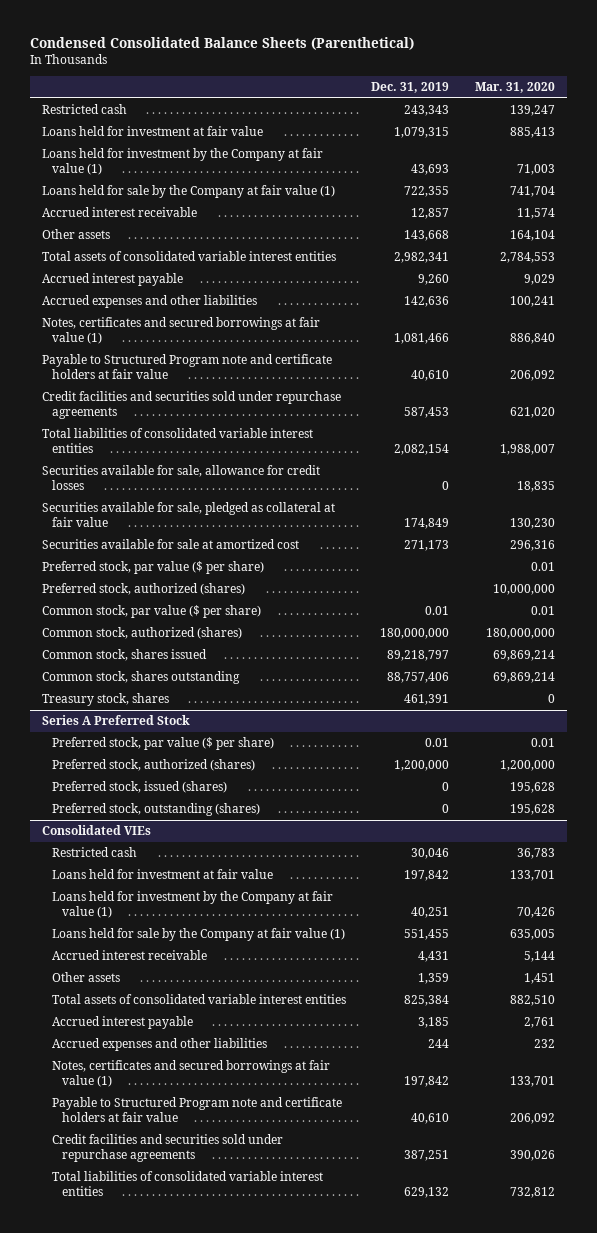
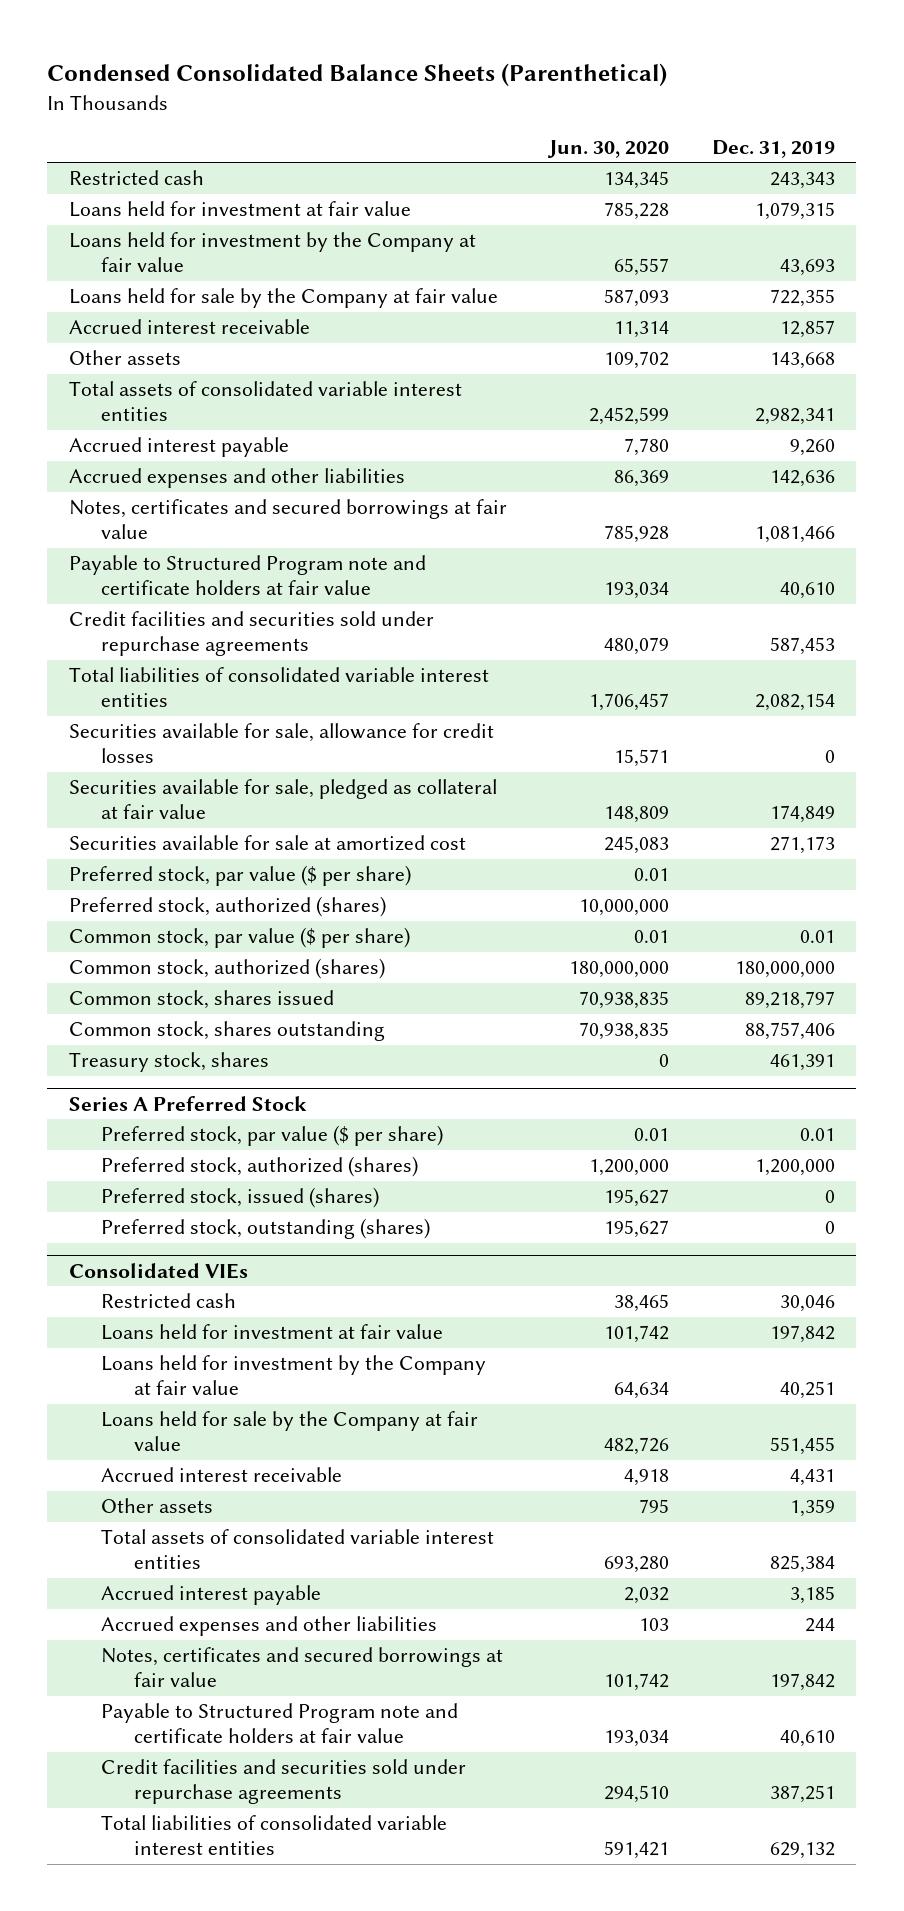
- | Dec. 31, 2019 | Mar. 31, 2020
+ | Jun. 30, 2020 | Dec. 31, 2019
- Loans held for investment by the Company at fair value (1) | 43,693 | 71,003
- Loans held for sale by the Company at fair value (1) | 722,355 | 741,704
+ Loans held for investment by the Company at fair value | 65,557 | 43,693
+ Loans held for sale by the Company at fair value | 587,093 | 722,355
- Notes, certificates and secured borrowings at fair value (1) | 1,081,466 | 886,840
+ Notes, certificates and secured borrowings at fair value | 785,928 | 1,081,466
@ Consolidated VIEs
- Loans held for investment by the Company at fair value (1) | 40,251 | 70,426
- Loans held for sale by the Company at fair value (1) | 551,455 | 635,005
+ Loans held for investment by the Company at fair value | 64,634 | 40,251
+ Loans held for sale by the Company at fair value | 482,726 | 551,455
- Notes, certificates and secured borrowings at fair value (1) | 197,842 | 133,701
+ Notes, certificates and secured borrowings at fair value | 101,742 | 197,842

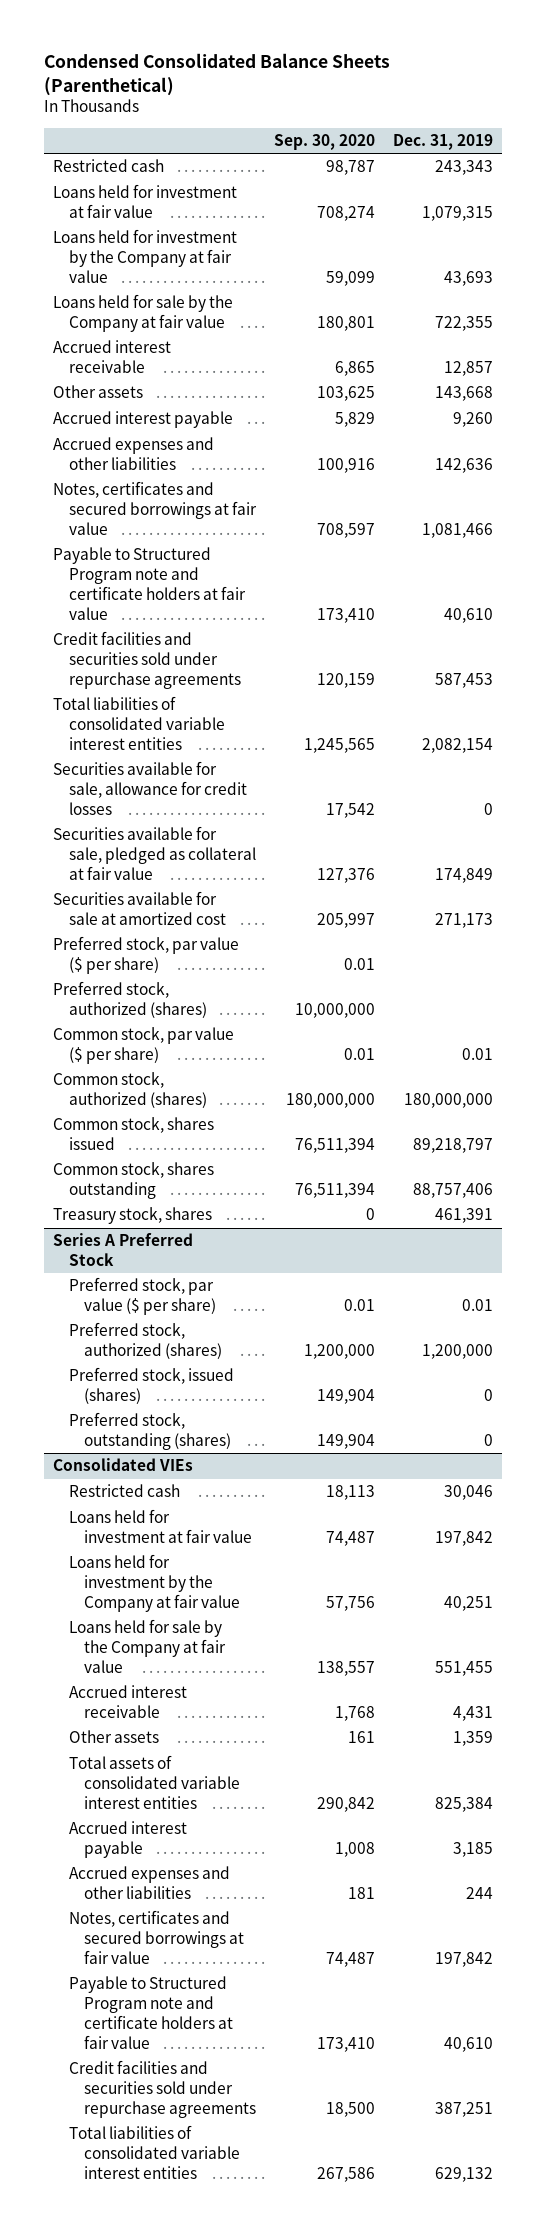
- | Jun. 30, 2020 | Dec. 31, 2019
+ | Sep. 30, 2020 | Dec. 31, 2019
- Total assets of consolidated variable interest entities | 2,452,599 | 2,982,341

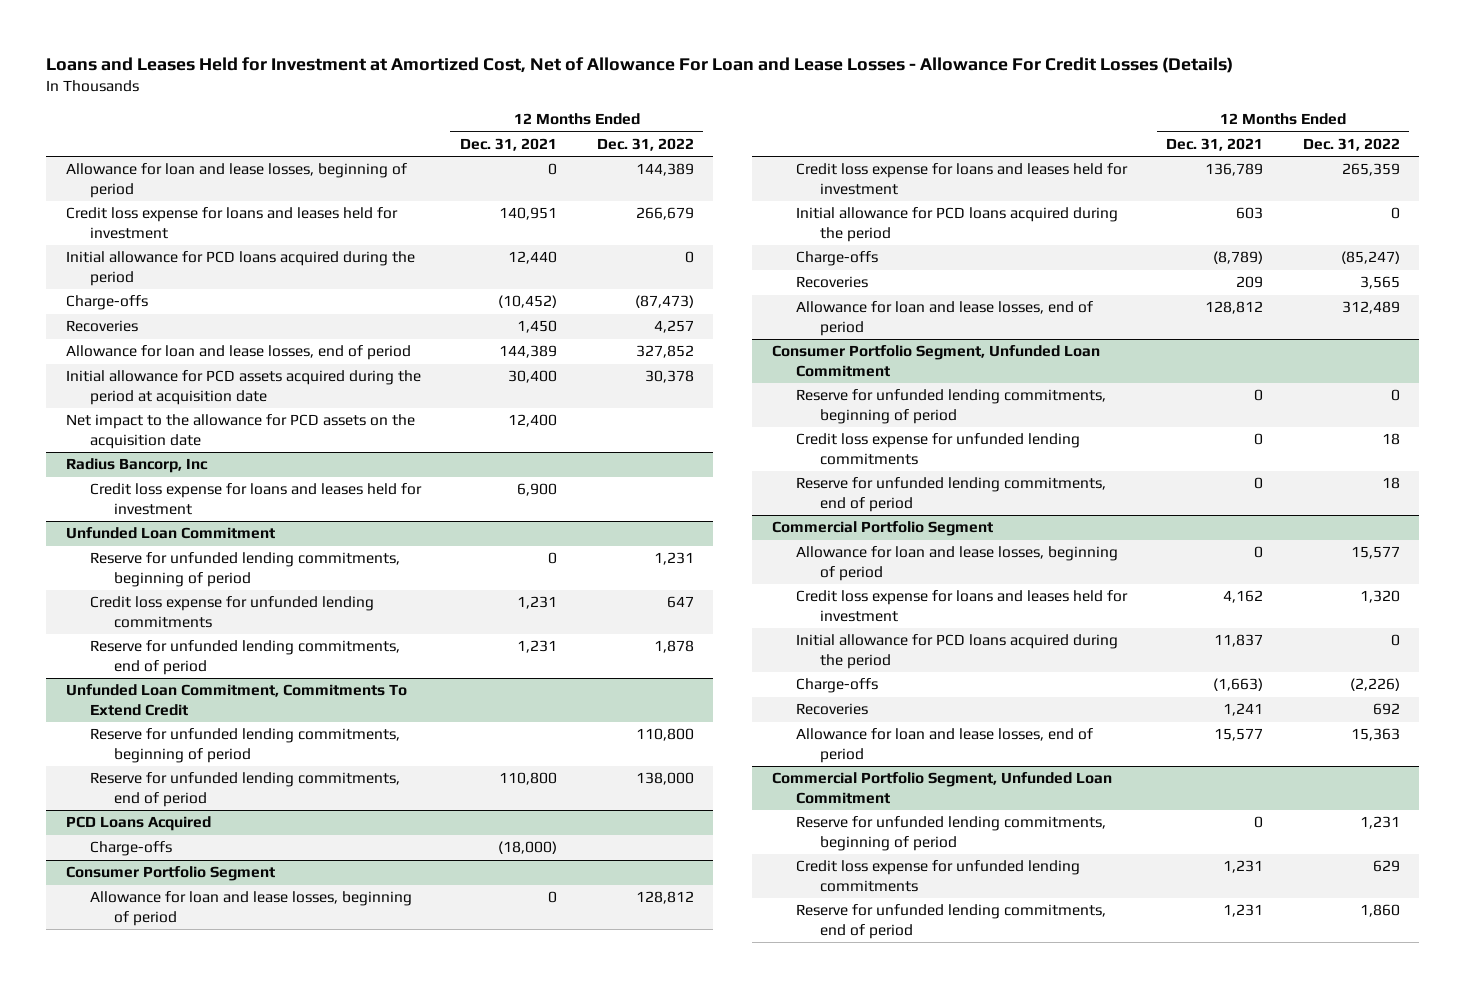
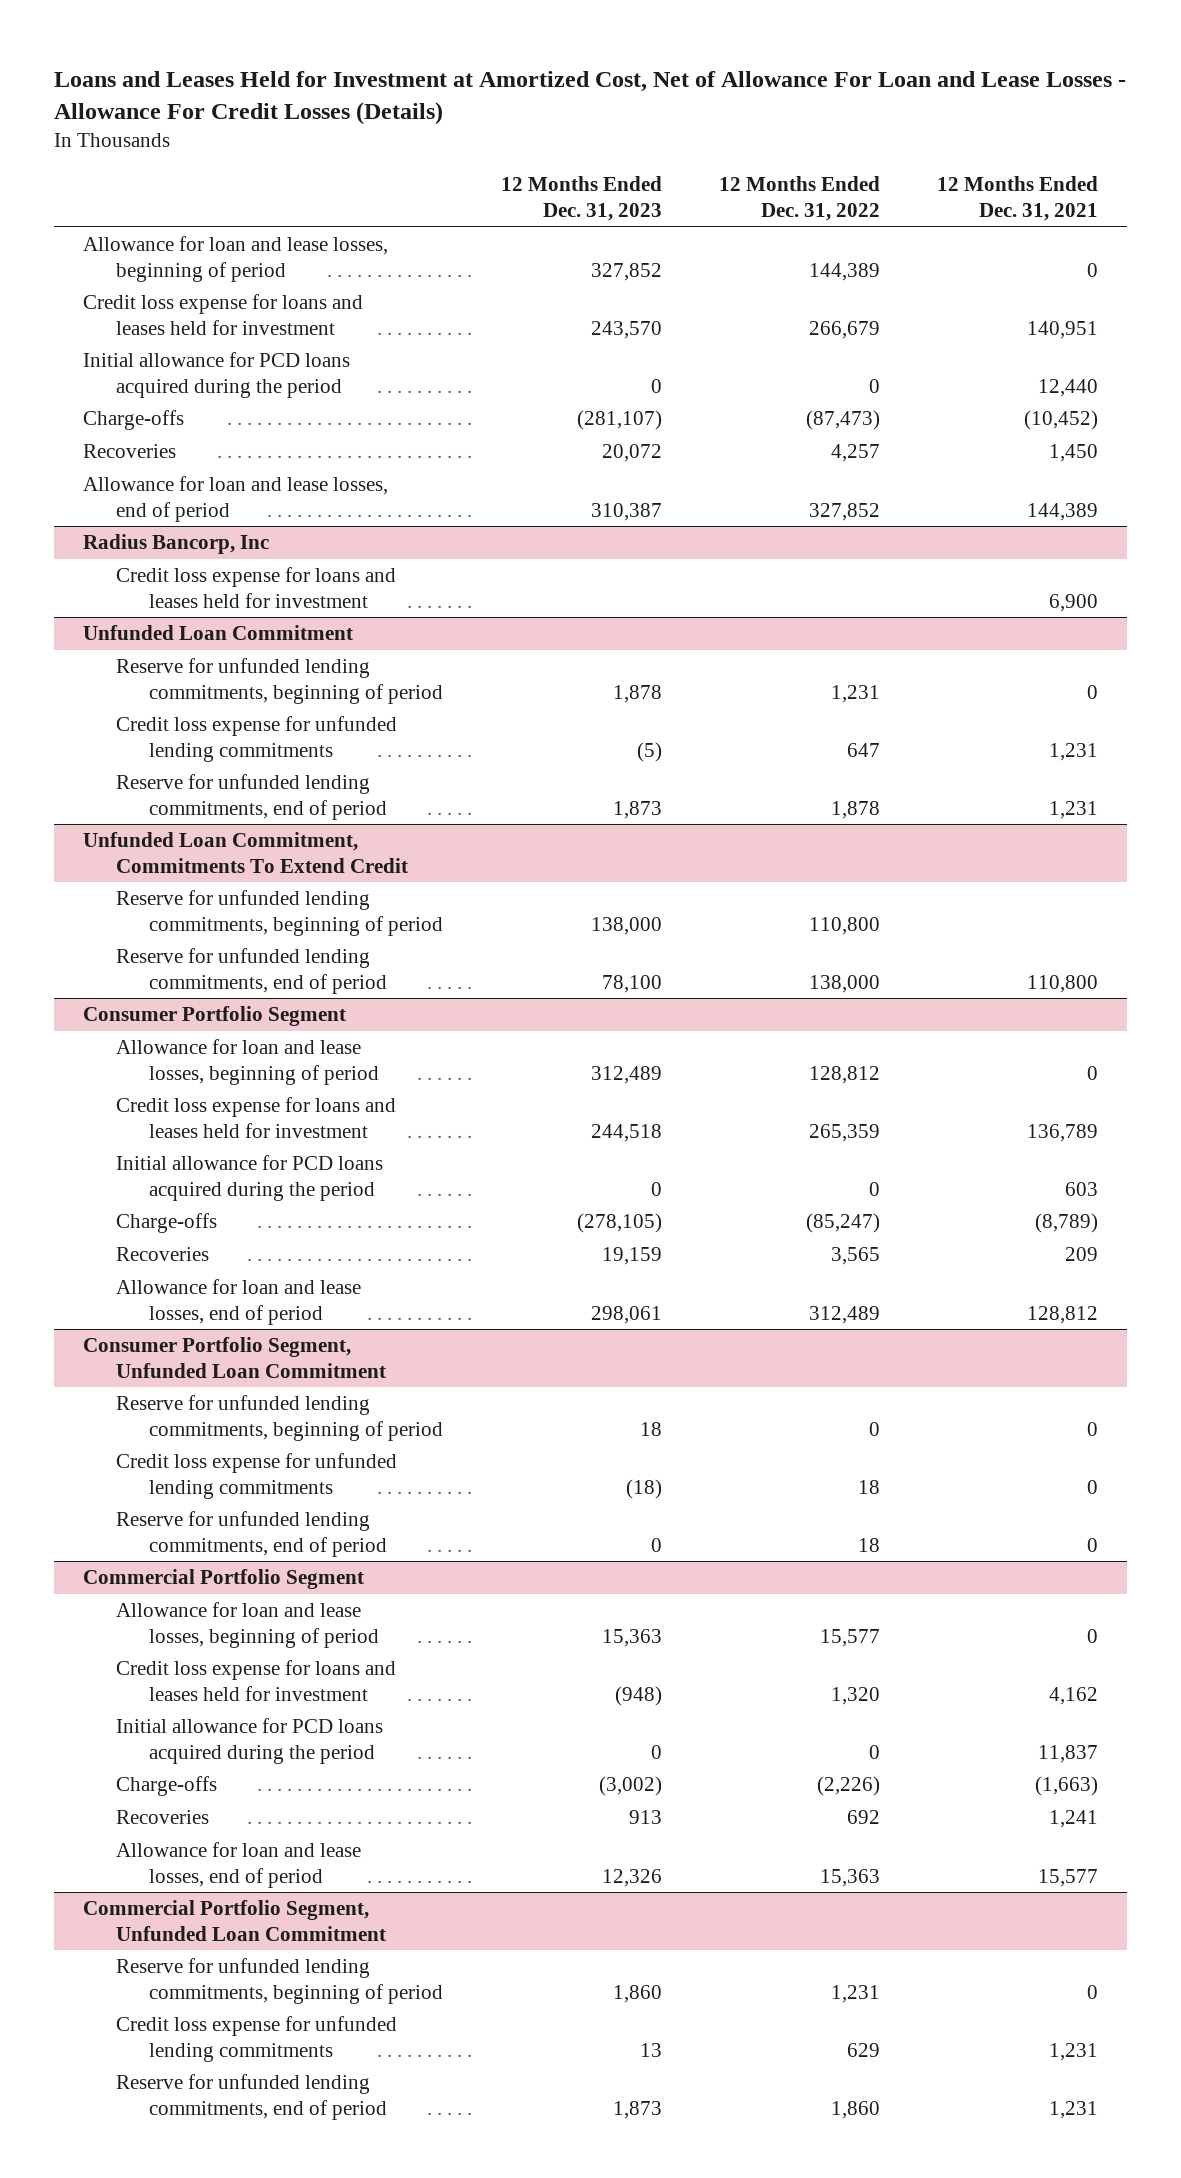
- | 12 Months Ended Dec. 31, 2021 | 12 Months Ended Dec. 31, 2022
+ | 12 Months Ended Dec. 31, 2023 | 12 Months Ended Dec. 31, 2022 | 12 Months Ended Dec. 31, 2021
- Initial allowance for PCD assets acquired during the period at acquisition date | 30,400 | 30,378
- Net impact to the allowance for PCD assets on the acquisition date | 12,400 |
- PCD Loans Acquired
- Charge-offs | (18,000) |

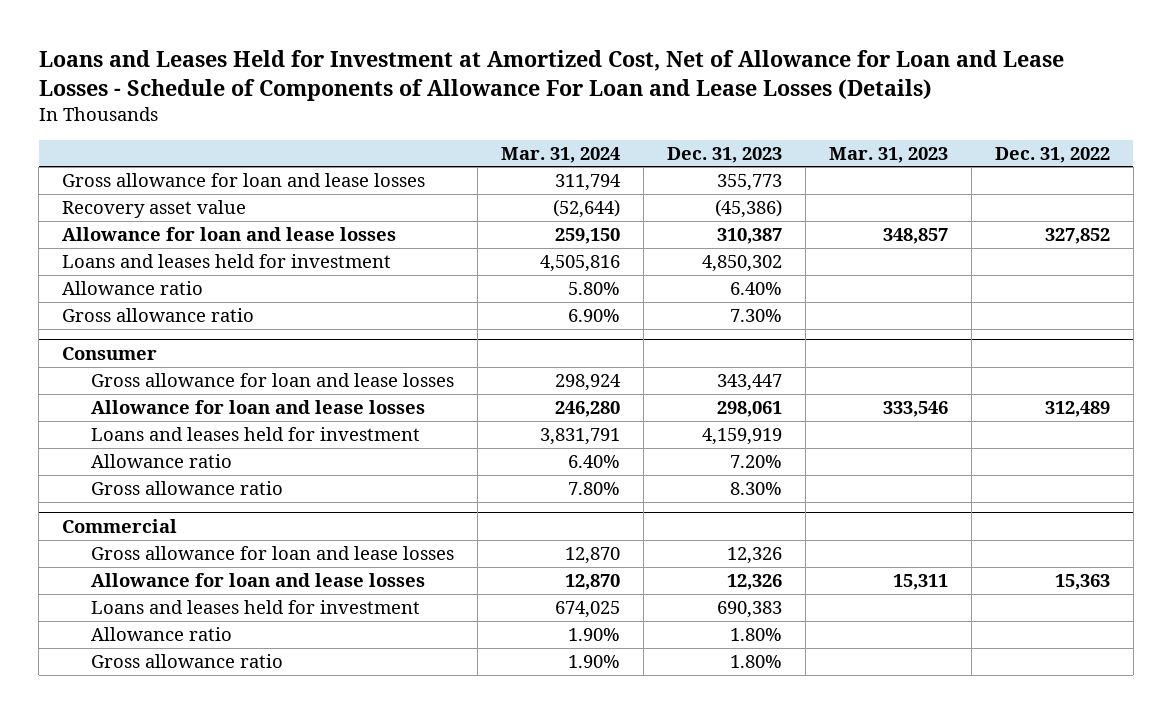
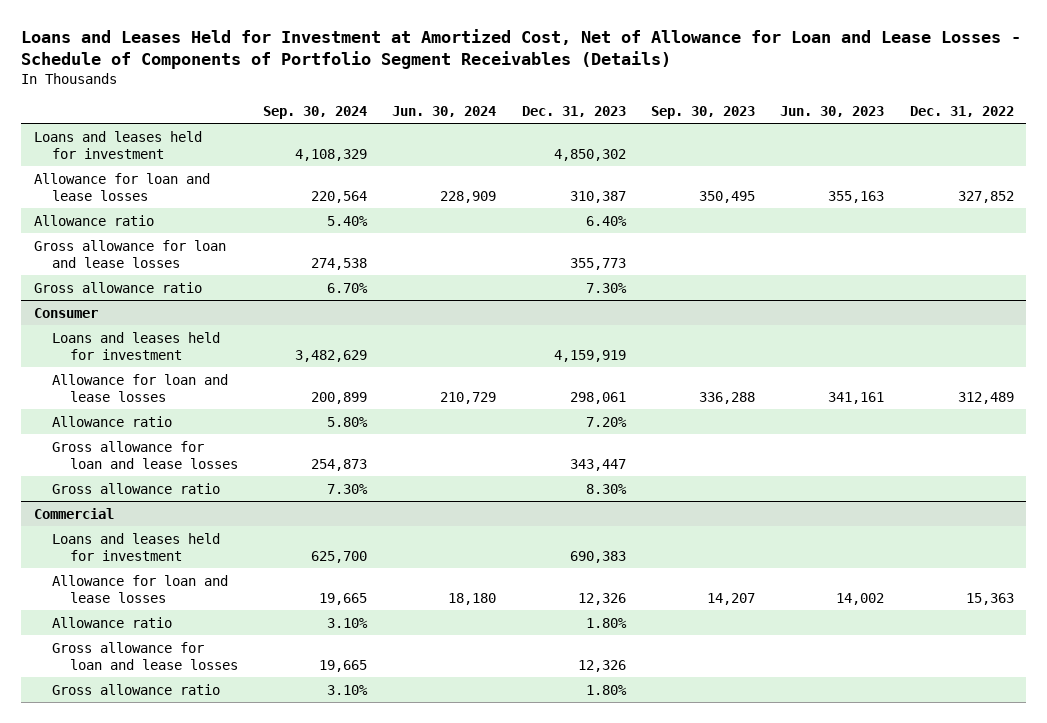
- Loans and Leases Held for Investment at Amortized Cost, Net of Allowance for Loan and Lease Losses - Schedule of Components of Allowance For Loan and Lease Losses (Details)
+ Loans and Leases Held for Investment at Amortized Cost, Net of Allowance for Loan and Lease Losses - Schedule of Components of Portfolio Segment Receivables (Details)
- | Mar. 31, 2024 | Dec. 31, 2023 | Mar. 31, 2023 | Dec. 31, 2022
+ | Sep. 30, 2024 | Jun. 30, 2024 | Dec. 31, 2023 | Sep. 30, 2023 | Jun. 30, 2023 | Dec. 31, 2022
- Recovery asset value | (52,644) | (45,386) | |
moved down: Allowance for loan and lease losses | 220,564 | 228,909 | 310,387 | 350,495 | 355,163 | 327,852
moved down: Gross allowance for loan and lease losses | 274,538 | | 355,773 | | |
@ Consumer
moved down: Allowance for loan and lease losses | 200,899 | 210,729 | 298,061 | 336,288 | 341,161 | 312,489
moved down: Gross allowance for loan and lease losses | 254,873 | | 343,447 | | |
@ Commercial
moved down: Allowance for loan and lease losses | 19,665 | 18,180 | 12,326 | 14,207 | 14,002 | 15,363
moved down: Gross allowance for loan and lease losses | 19,665 | | 12,326 | | |

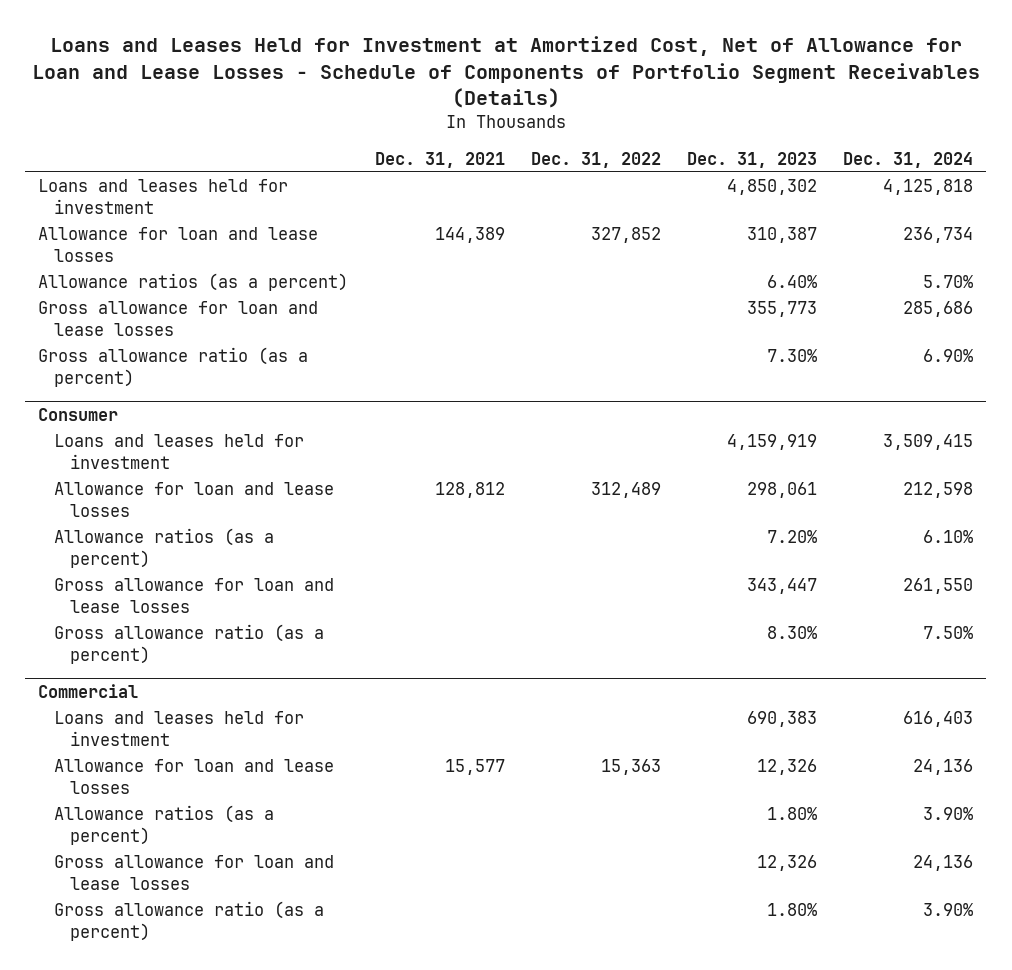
- | Sep. 30, 2024 | Jun. 30, 2024 | Dec. 31, 2023 | Sep. 30, 2023 | Jun. 30, 2023 | Dec. 31, 2022
+ | Dec. 31, 2021 | Dec. 31, 2022 | Dec. 31, 2023 | Dec. 31, 2024
- Allowance ratio | 5.40% | | 6.40% | | |
+ Allowance ratios (as a percent) | | | 6.40% | 5.70%
- Gross allowance ratio | 6.70% | | 7.30% | | |
+ Gross allowance ratio (as a percent) | | | 7.30% | 6.90%
@ Consumer
- Allowance ratio | 5.80% | | 7.20% | | |
+ Allowance ratios (as a percent) | | | 7.20% | 6.10%
- Gross allowance ratio | 7.30% | | 8.30% | | |
+ Gross allowance ratio (as a percent) | | | 8.30% | 7.50%
@ Commercial
- Allowance ratio | 3.10% | | 1.80% | | |
+ Allowance ratios (as a percent) | | | 1.80% | 3.90%
- Gross allowance ratio | 3.10% | | 1.80% | | |
+ Gross allowance ratio (as a percent) | | | 1.80% | 3.90%

